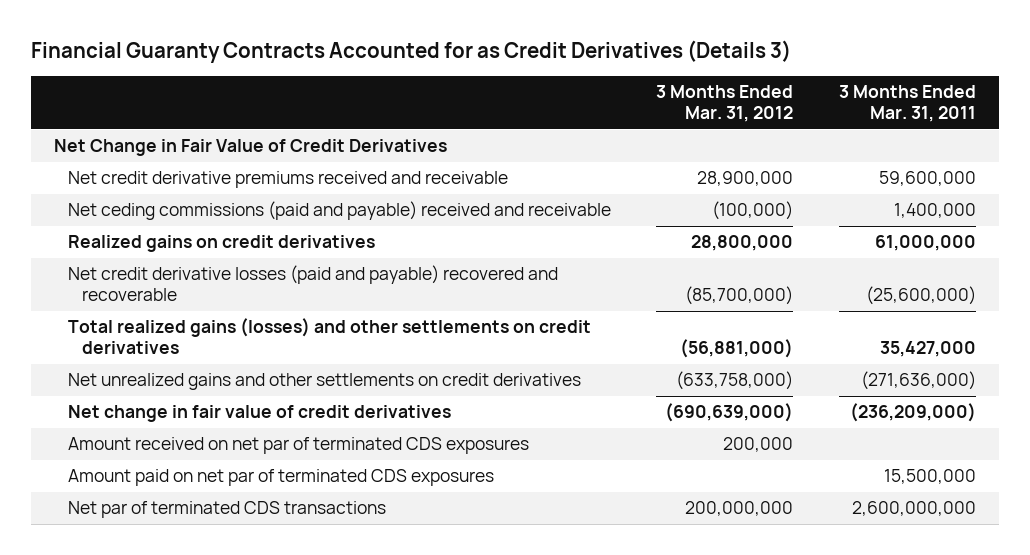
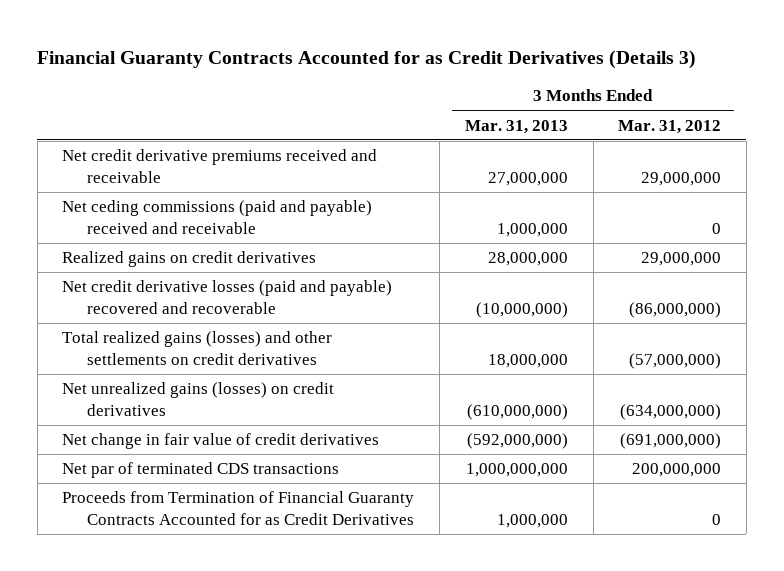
- | 3 Months Ended Mar. 31, 2012 | 3 Months Ended Mar. 31, 2011
+ | 3 Months Ended Mar. 31, 2013 | 3 Months Ended Mar. 31, 2012
- Net Change in Fair Value of Credit Derivatives
- Net credit derivative premiums received and receivable | 28,900,000 | 59,600,000
- Net ceding commissions (paid and payable) received and receivable | (100,000) | 1,400,000
- Realized gains on credit derivatives | 28,800,000 | 61,000,000
- Net credit derivative losses (paid and payable) recovered and recoverable | (85,700,000) | (25,600,000)
- Total realized gains (losses) and other settlements on credit derivatives | (56,881,000) | 35,427,000
- Net unrealized gains and other settlements on credit derivatives | (633,758,000) | (271,636,000)
- Net change in fair value of credit derivatives | (690,639,000) | (236,209,000)
- Amount received on net par of terminated CDS exposures | 200,000 |
- Amount paid on net par of terminated CDS exposures | | 15,500,000
+ Net credit derivative premiums received and receivable | 27,000,000 | 29,000,000
+ Net ceding commissions (paid and payable) received and receivable | 1,000,000 | 0
+ Realized gains on credit derivatives | 28,000,000 | 29,000,000
+ Net credit derivative losses (paid and payable) recovered and recoverable | (10,000,000) | (86,000,000)
+ Total realized gains (losses) and other settlements on credit derivatives | 18,000,000 | (57,000,000)
+ Net unrealized gains (losses) on credit derivatives | (610,000,000) | (634,000,000)
+ Net change in fair value of credit derivatives | (592,000,000) | (691,000,000)
+ Proceeds from Termination of Financial Guaranty Contracts Accounted for as Credit Derivatives | 1,000,000 | 0

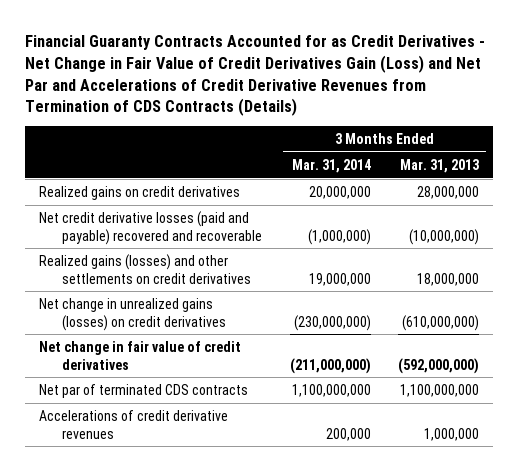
- Financial Guaranty Contracts Accounted for as Credit Derivatives (Details 3)
+ Financial Guaranty Contracts Accounted for as Credit Derivatives - Net Change in Fair Value of Credit Derivatives Gain (Loss) and Net Par and Accelerations of Credit Derivative Revenues from Termination of CDS Contracts (Details)
- | 3 Months Ended Mar. 31, 2013 | 3 Months Ended Mar. 31, 2012
+ | 3 Months Ended Mar. 31, 2014 | 3 Months Ended Mar. 31, 2013
- Net credit derivative premiums received and receivable | 27,000,000 | 29,000,000
- Net ceding commissions (paid and payable) received and receivable | 1,000,000 | 0
- Total realized gains (losses) and other settlements on credit derivatives | 18,000,000 | (57,000,000)
- Net unrealized gains (losses) on credit derivatives | (610,000,000) | (634,000,000)
+ Realized gains (losses) and other settlements on credit derivatives | 19,000,000 | 18,000,000
+ Net change in unrealized gains (losses) on credit derivatives | (230,000,000) | (610,000,000)
- Net par of terminated CDS transactions | 1,000,000,000 | 200,000,000
- Proceeds from Termination of Financial Guaranty Contracts Accounted for as Credit Derivatives | 1,000,000 | 0
+ Net par of terminated CDS contracts | 1,100,000,000 | 1,100,000,000
+ Accelerations of credit derivative revenues | 200,000 | 1,000,000

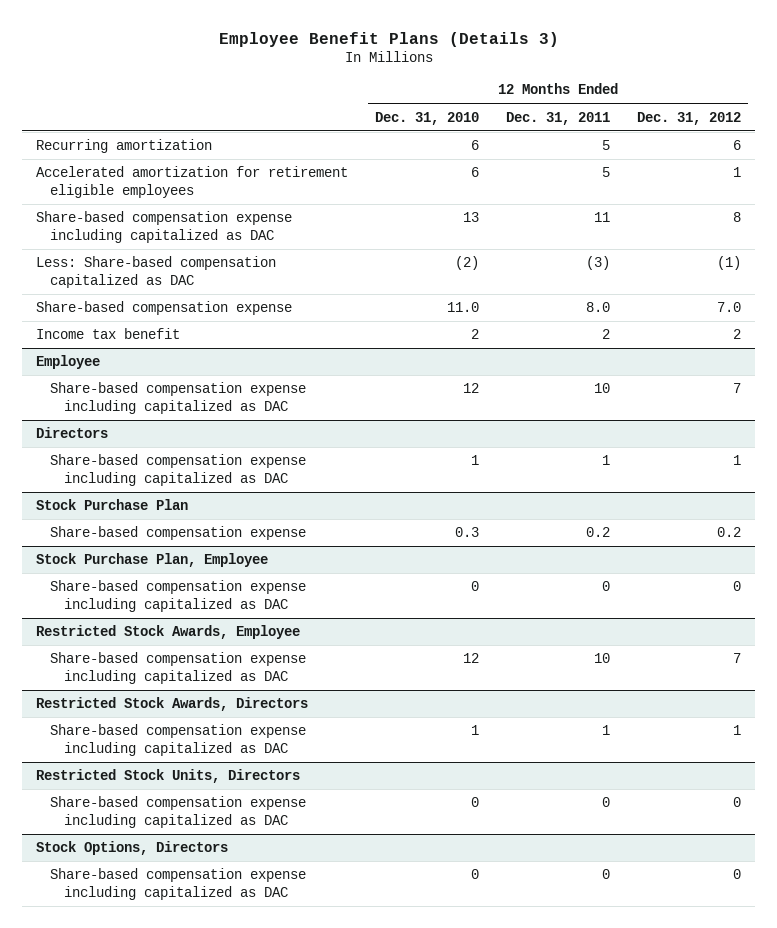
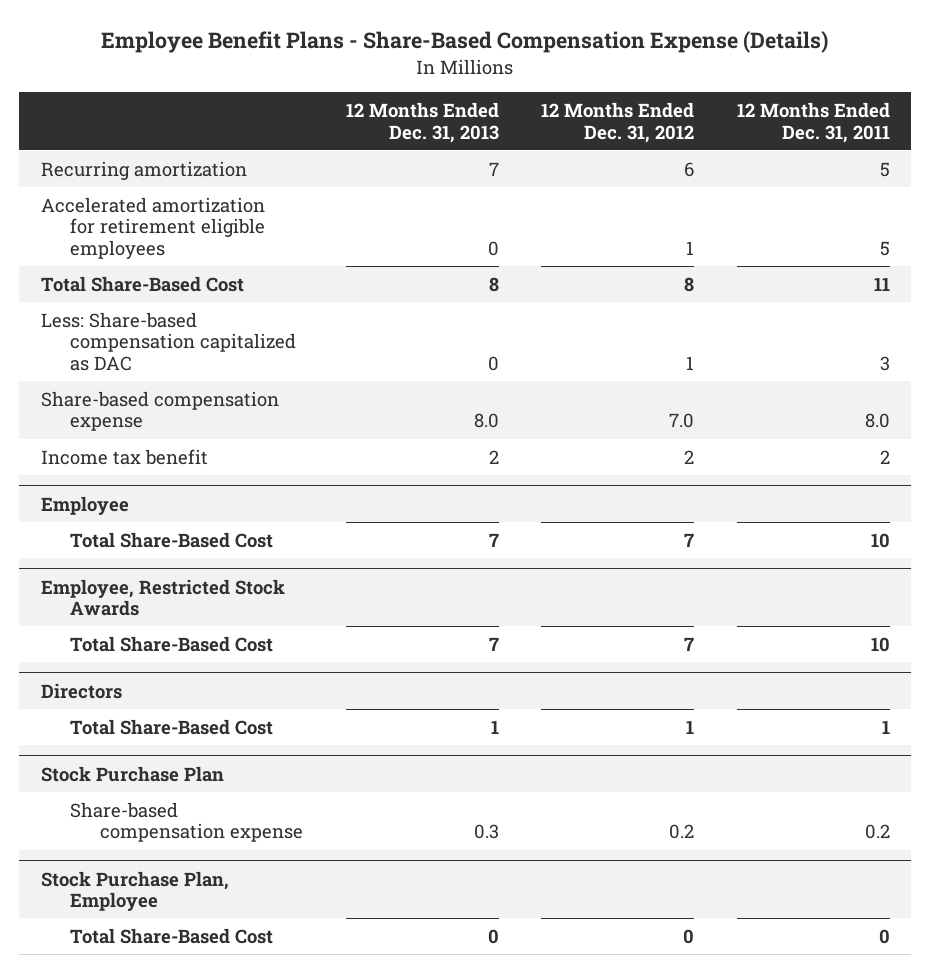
- Employee Benefit Plans (Details 3)
+ Employee Benefit Plans - Share-Based Compensation Expense (Details)
- | 12 Months Ended Dec. 31, 2010 | 12 Months Ended Dec. 31, 2011 | 12 Months Ended Dec. 31, 2012
+ | 12 Months Ended Dec. 31, 2013 | 12 Months Ended Dec. 31, 2012 | 12 Months Ended Dec. 31, 2011
- Share-based compensation expense including capitalized as DAC | 13 | 11 | 8
- Less: Share-based compensation capitalized as DAC | (2) | (3) | (1)
+ Total Share-Based Cost | 8 | 8 | 11
+ Less: Share-based compensation capitalized as DAC | 0 | 1 | 3
@ Employee
- Share-based compensation expense including capitalized as DAC | 12 | 10 | 7
+ Total Share-Based Cost | 7 | 7 | 10
+ Employee, Restricted Stock Awards
+ Total Share-Based Cost | 7 | 7 | 10
@ Directors
- Share-based compensation expense including capitalized as DAC | 1 | 1 | 1
+ Total Share-Based Cost | 1 | 1 | 1
@ Stock Purchase Plan, Employee
- Share-based compensation expense including capitalized as DAC | 0 | 0 | 0
- Restricted Stock Awards, Employee
- Share-based compensation expense including capitalized as DAC | 12 | 10 | 7
- Restricted Stock Awards, Directors
- Share-based compensation expense including capitalized as DAC | 1 | 1 | 1
- Restricted Stock Units, Directors
- Share-based compensation expense including capitalized as DAC | 0 | 0 | 0
- Stock Options, Directors
- Share-based compensation expense including capitalized as DAC | 0 | 0 | 0
@ Stock Purchase Plan, Employee
+ Total Share-Based Cost | 0 | 0 | 0

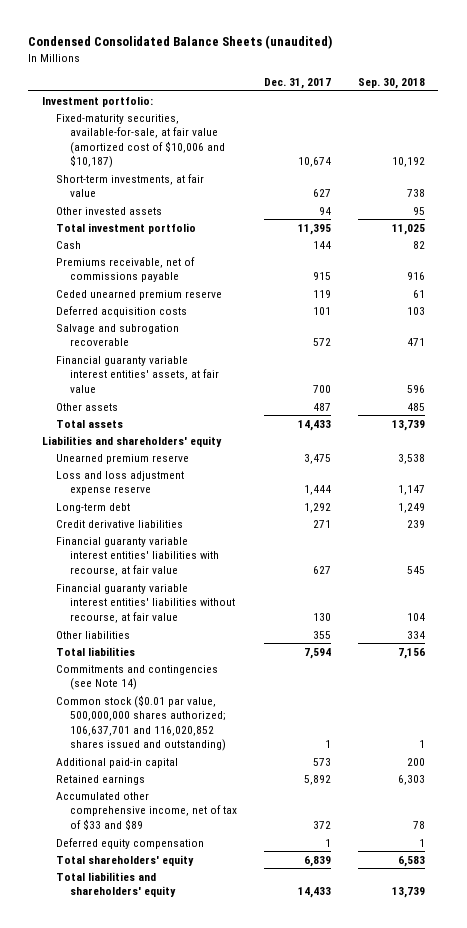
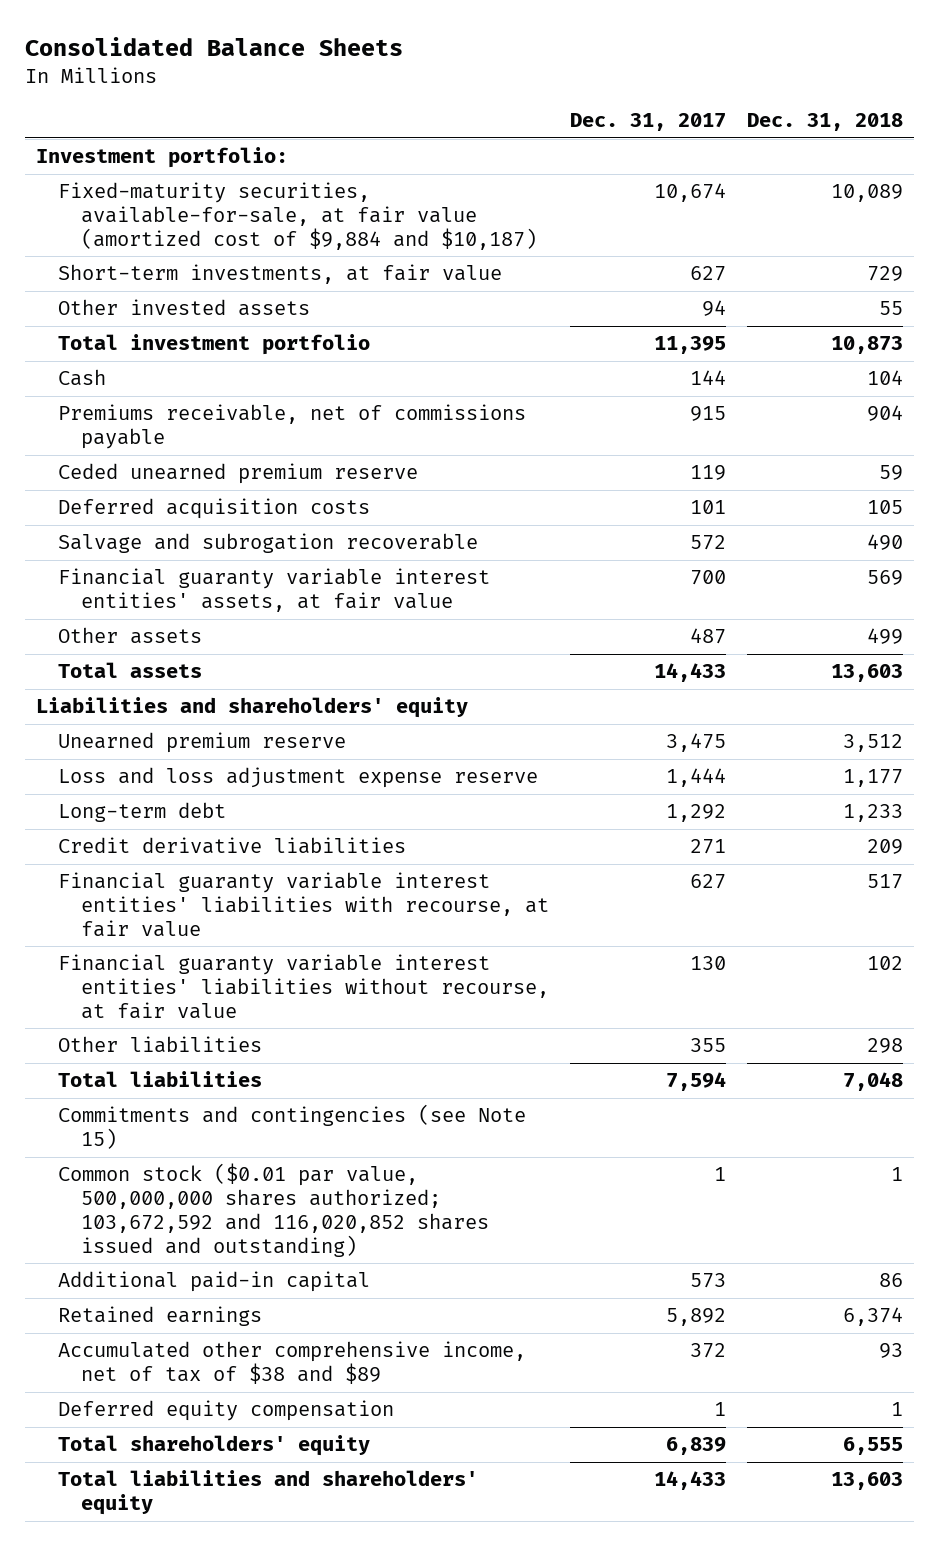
- Condensed Consolidated Balance Sheets (unaudited)
+ Consolidated Balance Sheets
- | Dec. 31, 2017 | Sep. 30, 2018
+ | Dec. 31, 2017 | Dec. 31, 2018
- Fixed-maturity securities, available-for-sale, at fair value (amortized cost of $10,006 and $10,187) | 10,674 | 10,192
+ Fixed-maturity securities, available-for-sale, at fair value (amortized cost of $9,884 and $10,187) | 10,674 | 10,089
- Commitments and contingencies (see Note 14)
- Common stock ($0.01 par value, 500,000,000 shares authorized; 106,637,701 and 116,020,852 shares issued and outstanding) | 1 | 1
+ Commitments and contingencies (see Note 15)
+ Common stock ($0.01 par value, 500,000,000 shares authorized; 103,672,592 and 116,020,852 shares issued and outstanding) | 1 | 1
- Accumulated other comprehensive income, net of tax of $33 and $89 | 372 | 78
+ Accumulated other comprehensive income, net of tax of $38 and $89 | 372 | 93

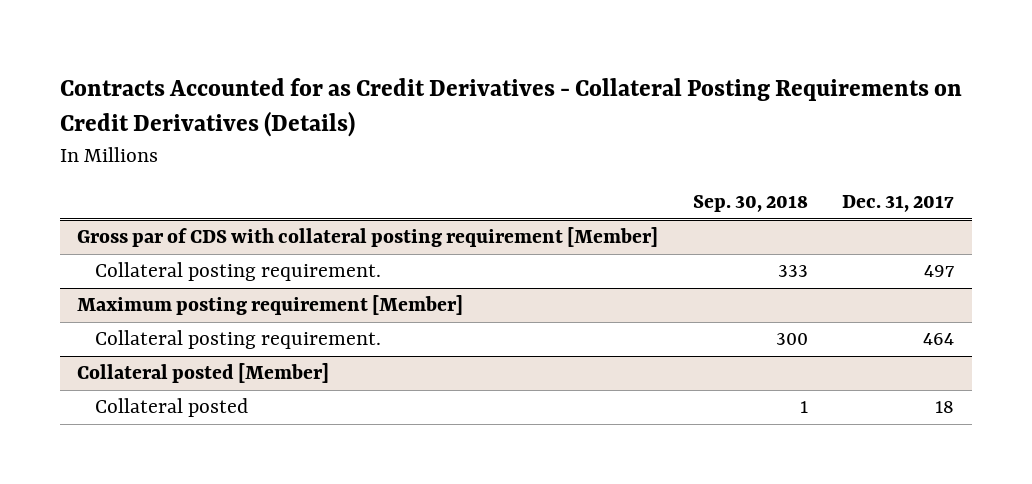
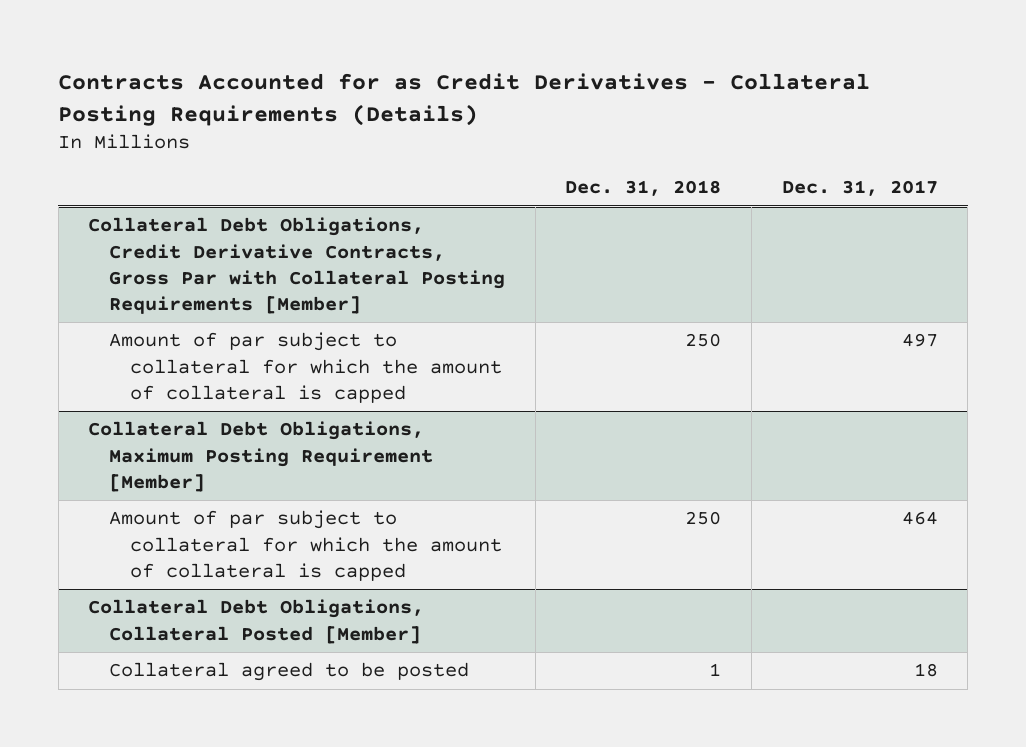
- Contracts Accounted for as Credit Derivatives - Collateral Posting Requirements on Credit Derivatives (Details)
+ Contracts Accounted for as Credit Derivatives - Collateral Posting Requirements (Details)
- | Sep. 30, 2018 | Dec. 31, 2017
+ | Dec. 31, 2018 | Dec. 31, 2017
- Gross par of CDS with collateral posting requirement [Member]
- Collateral posting requirement. | 333 | 497
- Maximum posting requirement [Member]
- Collateral posting requirement. | 300 | 464
- Collateral posted [Member]
- Collateral posted | 1 | 18
+ Collateral Debt Obligations, Credit Derivative Contracts, Gross Par with Collateral Posting Requirements [Member]
+ Amount of par subject to collateral for which the amount of collateral is capped | 250 | 497
+ Collateral Debt Obligations, Maximum Posting Requirement [Member]
+ Amount of par subject to collateral for which the amount of collateral is capped | 250 | 464
+ Collateral Debt Obligations, Collateral Posted [Member]
+ Collateral agreed to be posted | 1 | 18

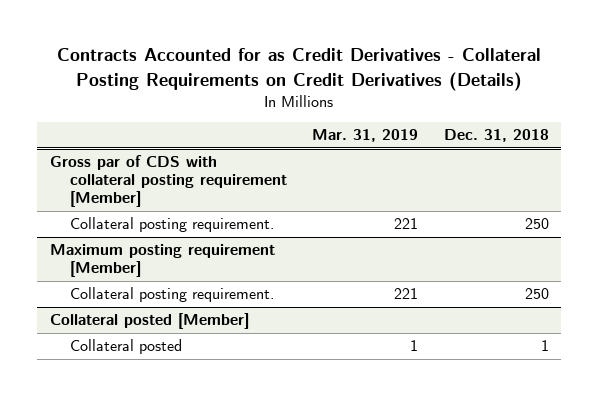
- Contracts Accounted for as Credit Derivatives - Collateral Posting Requirements (Details)
+ Contracts Accounted for as Credit Derivatives - Collateral Posting Requirements on Credit Derivatives (Details)
- | Dec. 31, 2018 | Dec. 31, 2017
+ | Mar. 31, 2019 | Dec. 31, 2018
- Collateral Debt Obligations, Credit Derivative Contracts, Gross Par with Collateral Posting Requirements [Member]
- Amount of par subject to collateral for which the amount of collateral is capped | 250 | 497
- Collateral Debt Obligations, Maximum Posting Requirement [Member]
- Amount of par subject to collateral for which the amount of collateral is capped | 250 | 464
- Collateral Debt Obligations, Collateral Posted [Member]
- Collateral agreed to be posted | 1 | 18
+ Gross par of CDS with collateral posting requirement [Member]
+ Collateral posting requirement. | 221 | 250
+ Maximum posting requirement [Member]
+ Collateral posting requirement. | 221 | 250
+ Collateral posted [Member]
+ Collateral posted | 1 | 1

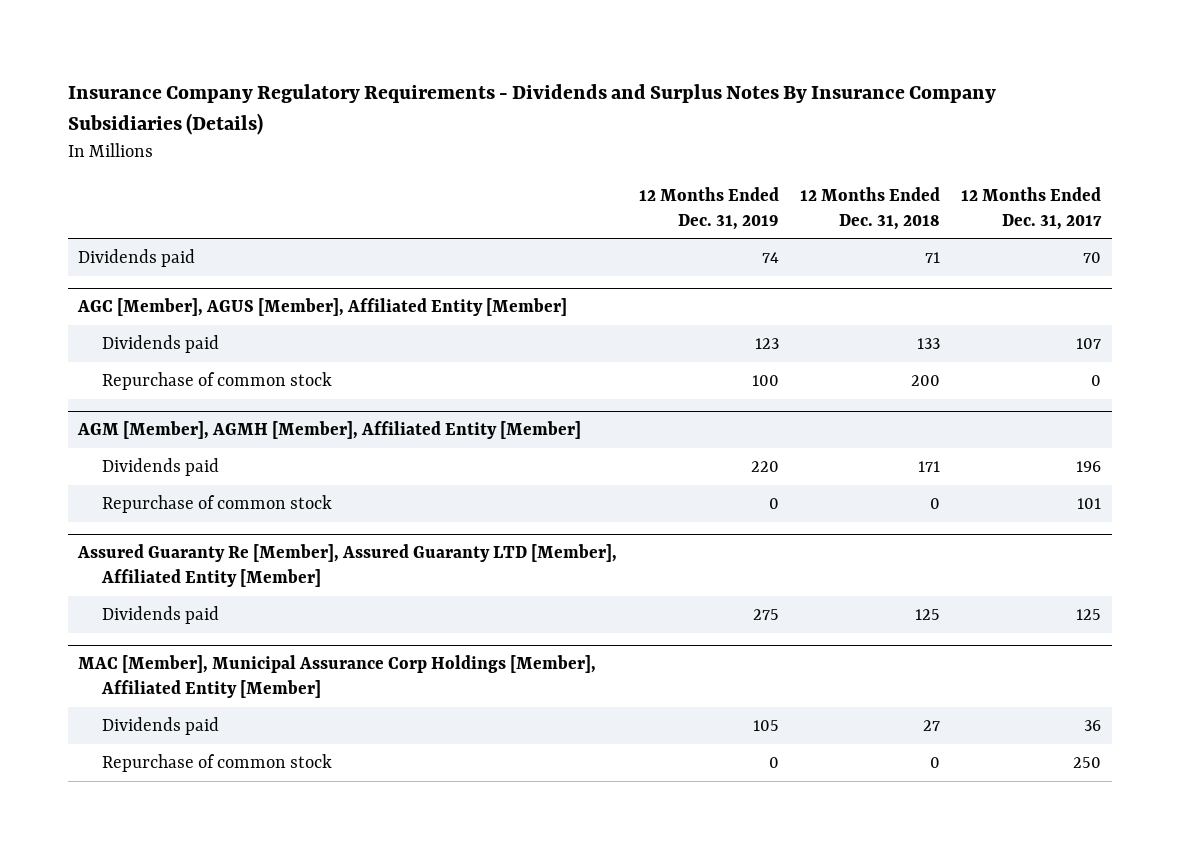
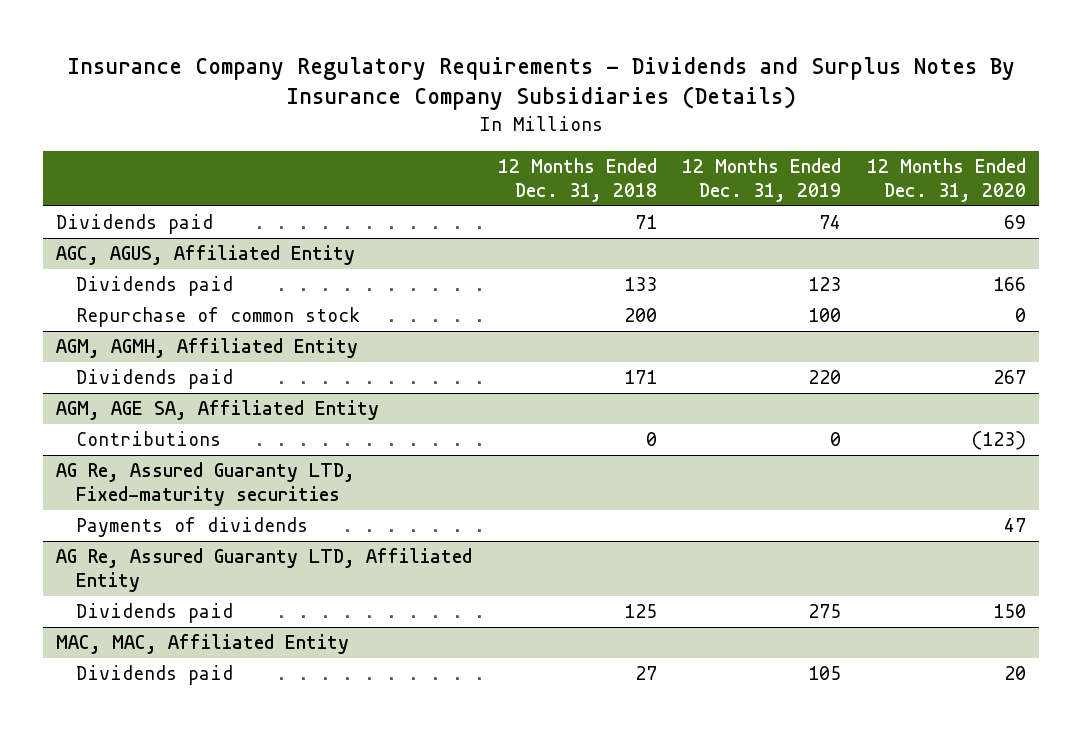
- | 12 Months Ended Dec. 31, 2019 | 12 Months Ended Dec. 31, 2018 | 12 Months Ended Dec. 31, 2017
+ | 12 Months Ended Dec. 31, 2018 | 12 Months Ended Dec. 31, 2019 | 12 Months Ended Dec. 31, 2020
- AGC [Member], AGUS [Member], Affiliated Entity [Member]
+ AGC, AGUS, Affiliated Entity
- AGM [Member], AGMH [Member], Affiliated Entity [Member]
+ AGM, AGMH, Affiliated Entity
- Repurchase of common stock | 0 | 0 | 101
- Assured Guaranty Re [Member], Assured Guaranty LTD [Member], Affiliated Entity [Member]
+ AGM, AGE SA, Affiliated Entity
+ Contributions | 0 | 0 | (123)
+ AG Re, Assured Guaranty LTD, Fixed-maturity securities
+ Payments of dividends | | | 47
+ AG Re, Assured Guaranty LTD, Affiliated Entity
- MAC [Member], Municipal Assurance Corp Holdings [Member], Affiliated Entity [Member]
+ MAC, MAC, Affiliated Entity
- Repurchase of common stock | 0 | 0 | 250

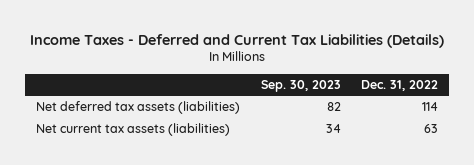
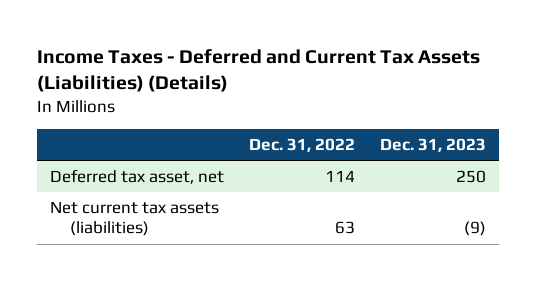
- Income Taxes - Deferred and Current Tax Liabilities (Details)
+ Income Taxes - Deferred and Current Tax Assets (Liabilities) (Details)
- | Sep. 30, 2023 | Dec. 31, 2022
+ | Dec. 31, 2022 | Dec. 31, 2023
- Net deferred tax assets (liabilities) | 82 | 114
+ Deferred tax asset, net | 114 | 250

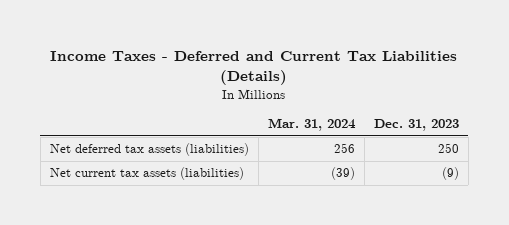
- Income Taxes - Deferred and Current Tax Assets (Liabilities) (Details)
+ Income Taxes - Deferred and Current Tax Liabilities (Details)
- | Dec. 31, 2022 | Dec. 31, 2023
+ | Mar. 31, 2024 | Dec. 31, 2023
- Deferred tax asset, net | 114 | 250
+ Net deferred tax assets (liabilities) | 256 | 250

